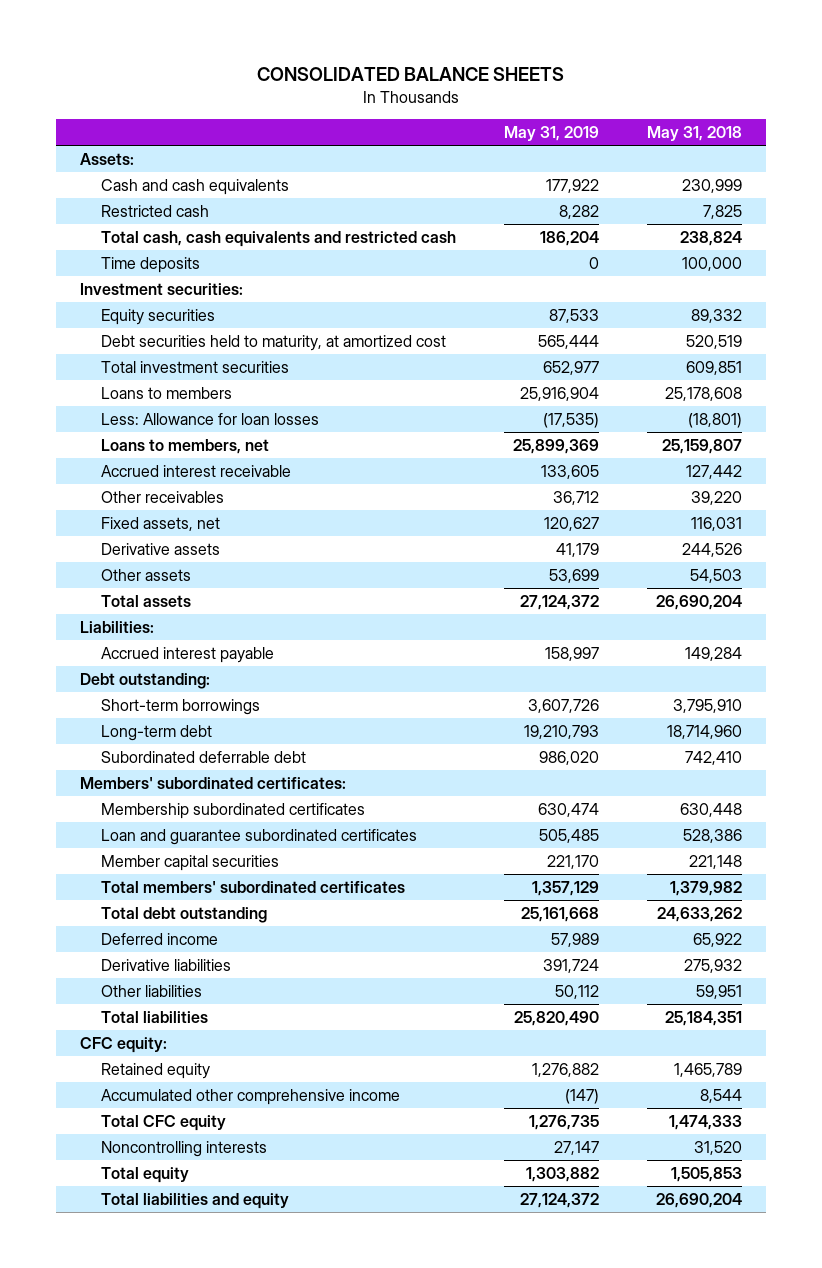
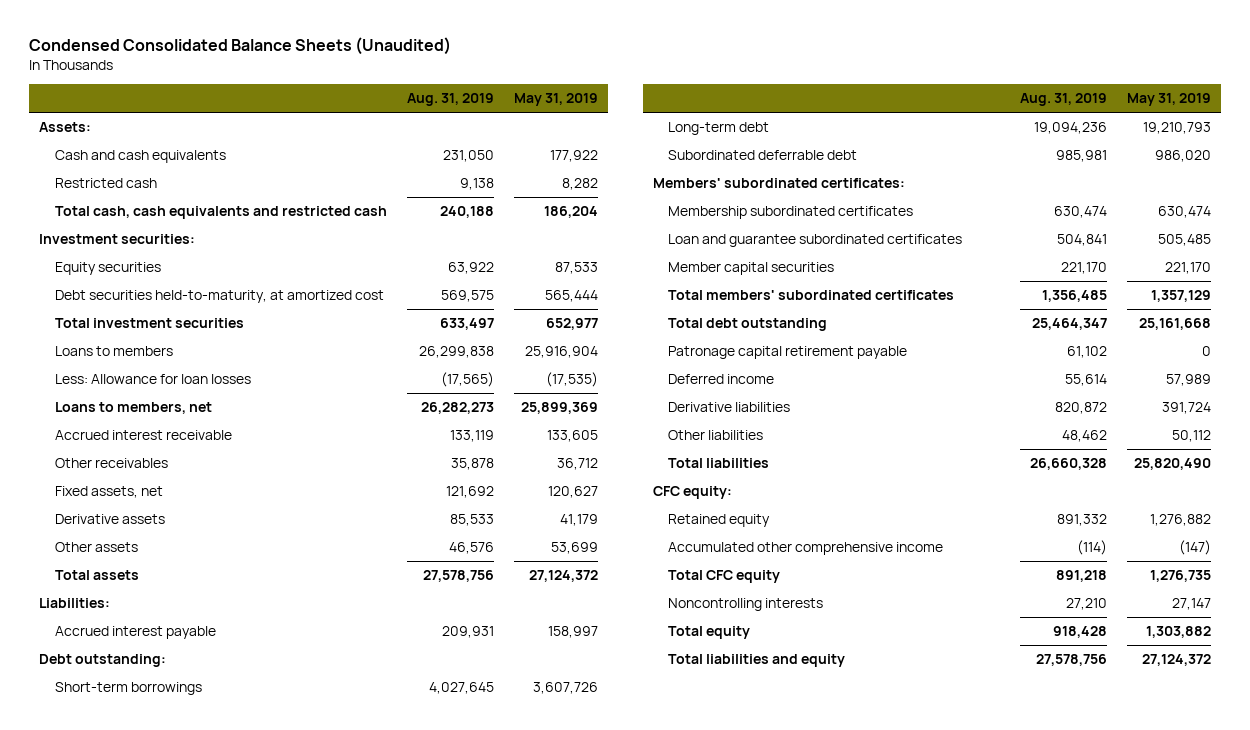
- CONSOLIDATED BALANCE SHEETS
+ Condensed Consolidated Balance Sheets (Unaudited)
- | May 31, 2019 | May 31, 2018
+ | Aug. 31, 2019 | May 31, 2019
- Time deposits | 0 | 100,000
- Debt securities held to maturity, at amortized cost | 565,444 | 520,519
+ Debt securities held-to-maturity, at amortized cost | 569,575 | 565,444
+ Patronage capital retirement payable | 61,102 | 0

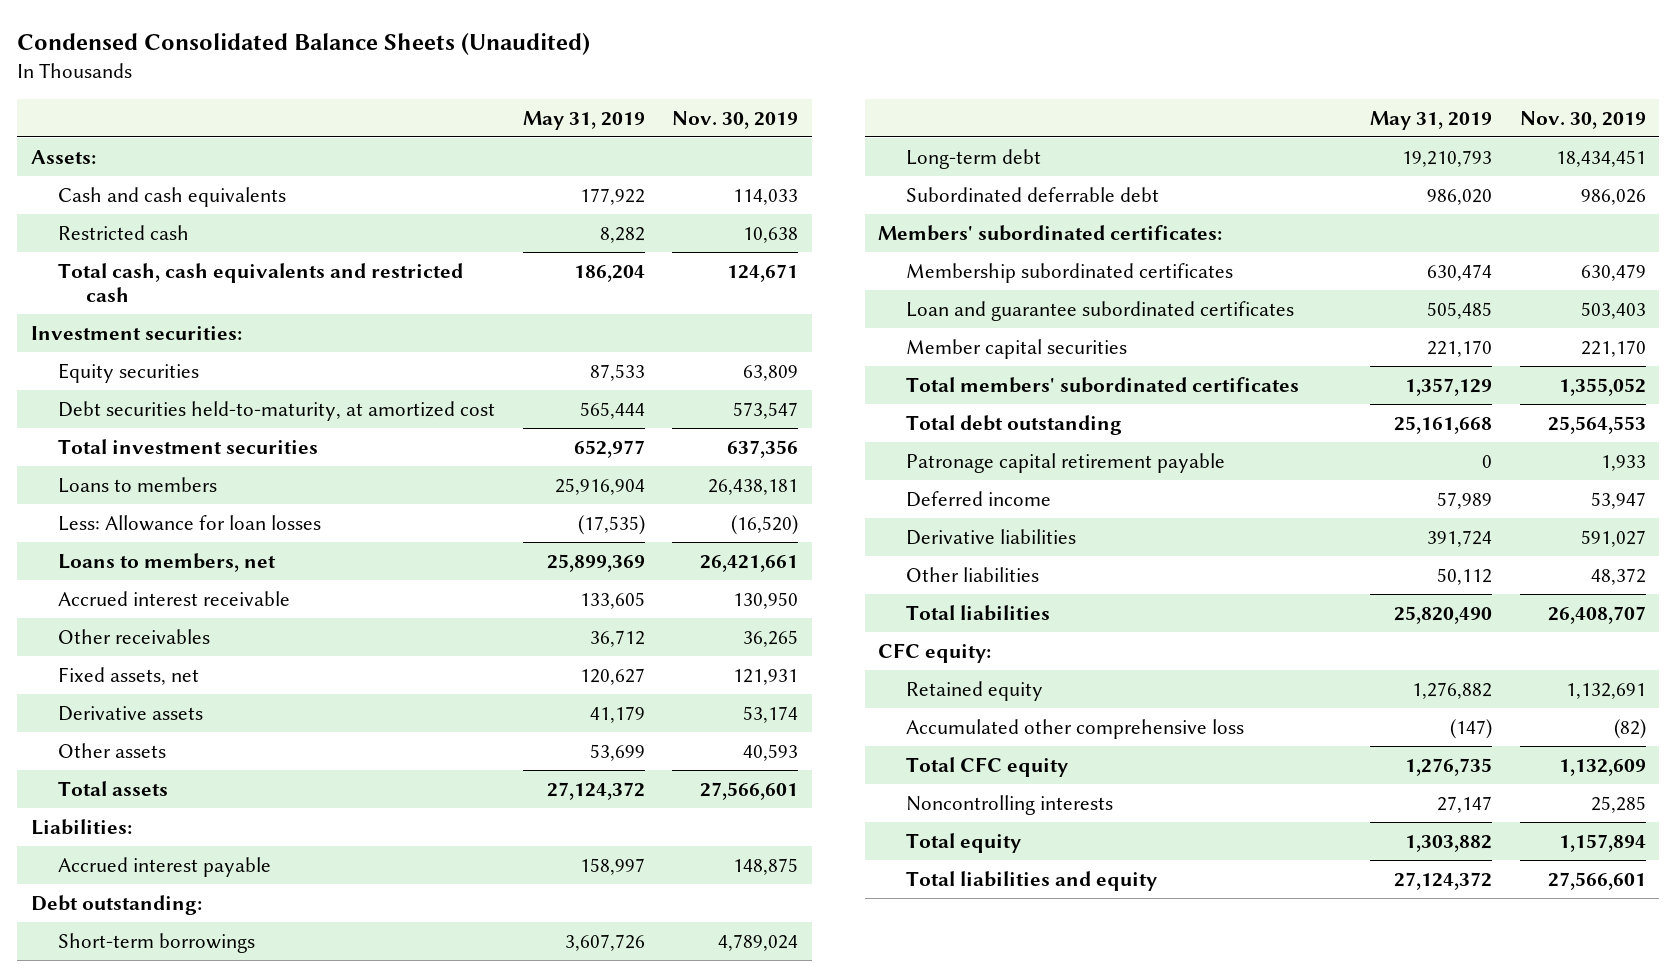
- | Aug. 31, 2019 | May 31, 2019
+ | May 31, 2019 | Nov. 30, 2019
- Accumulated other comprehensive income | (114) | (147)
+ Accumulated other comprehensive loss | (147) | (82)

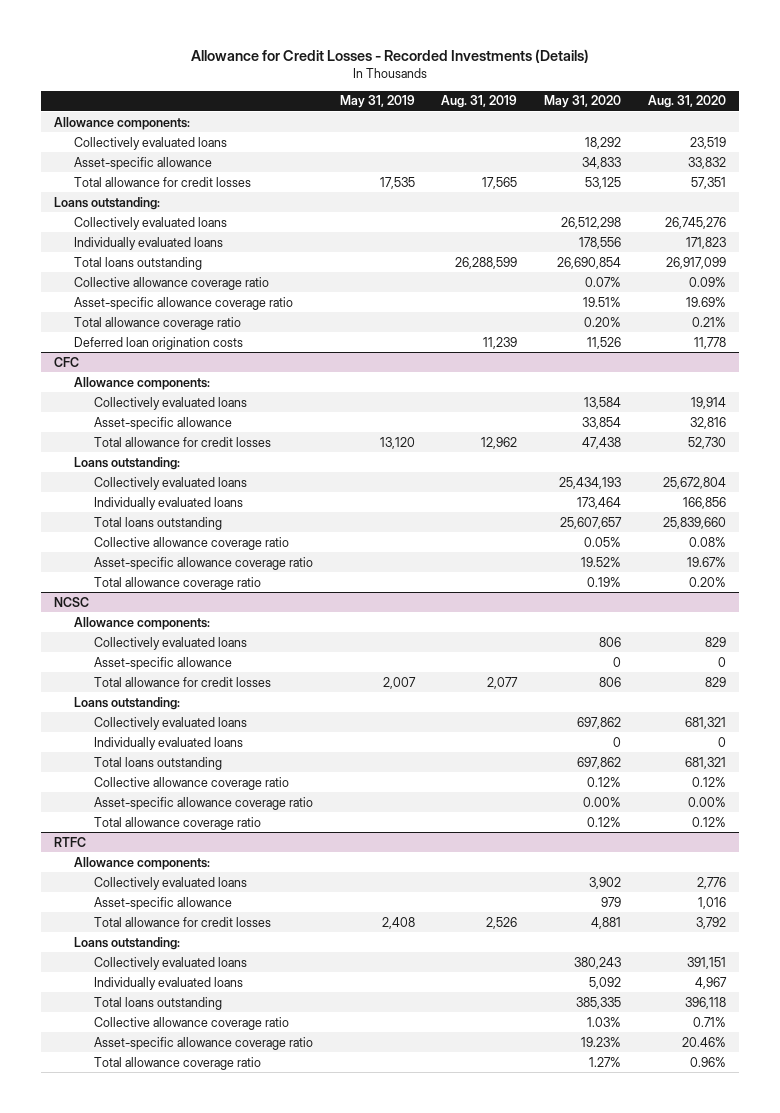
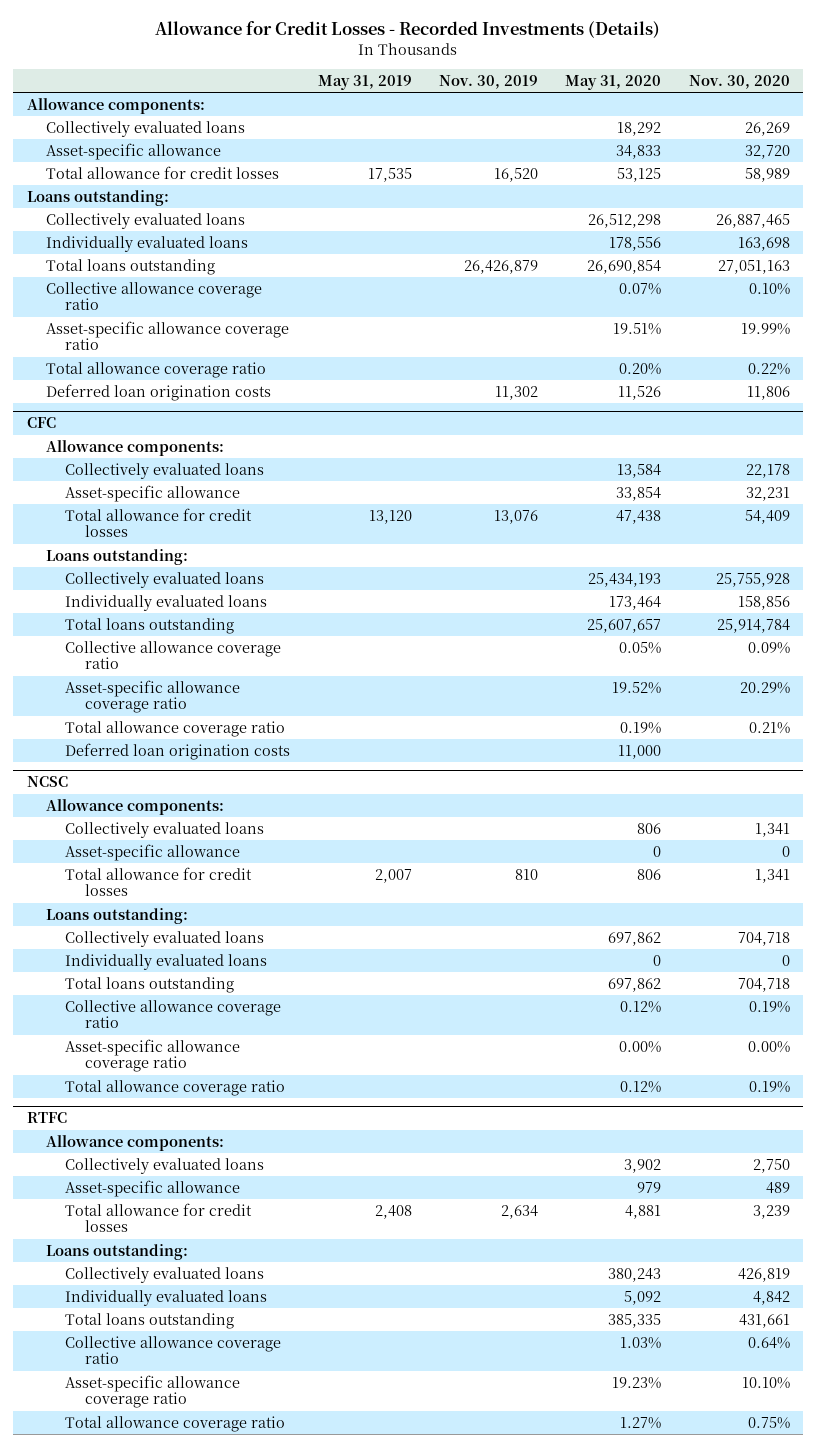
- | May 31, 2019 | Aug. 31, 2019 | May 31, 2020 | Aug. 31, 2020
+ | May 31, 2019 | Nov. 30, 2019 | May 31, 2020 | Nov. 30, 2020
@ CFC
+ Deferred loan origination costs | | | 11,000 |

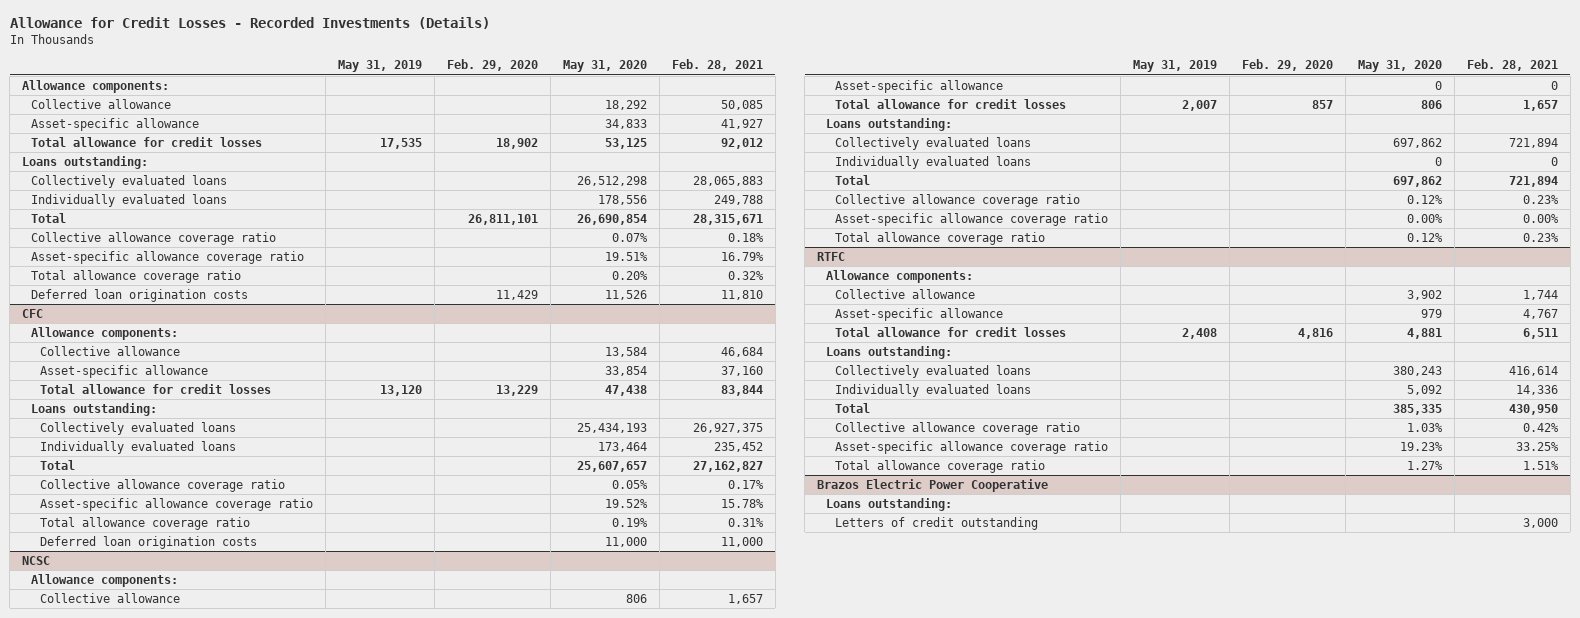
- | May 31, 2019 | Nov. 30, 2019 | May 31, 2020 | Nov. 30, 2020
+ | May 31, 2019 | Feb. 29, 2020 | May 31, 2020 | Feb. 28, 2021
- Collectively evaluated loans | | | 18,292 | 26,269
+ Collective allowance | | | 18,292 | 50,085
- Total loans outstanding | | 26,426,879 | 26,690,854 | 27,051,163
+ Total | | 26,811,101 | 26,690,854 | 28,315,671
@ CFC
- Collectively evaluated loans | | | 13,584 | 22,178
+ Collective allowance | | | 13,584 | 46,684
- Total loans outstanding | | | 25,607,657 | 25,914,784
+ Total | | | 25,607,657 | 27,162,827
@ NCSC
- Collectively evaluated loans | | | 806 | 1,341
+ Collective allowance | | | 806 | 1,657
- Total loans outstanding | | | 697,862 | 704,718
+ Total | | | 697,862 | 721,894
@ RTFC
- Collectively evaluated loans | | | 3,902 | 2,750
+ Collective allowance | | | 3,902 | 1,744
- Total loans outstanding | | | 385,335 | 431,661
+ Total | | | 385,335 | 430,950
+ Brazos Electric Power Cooperative
+ Loans outstanding:
+ Letters of credit outstanding | | | | 3,000

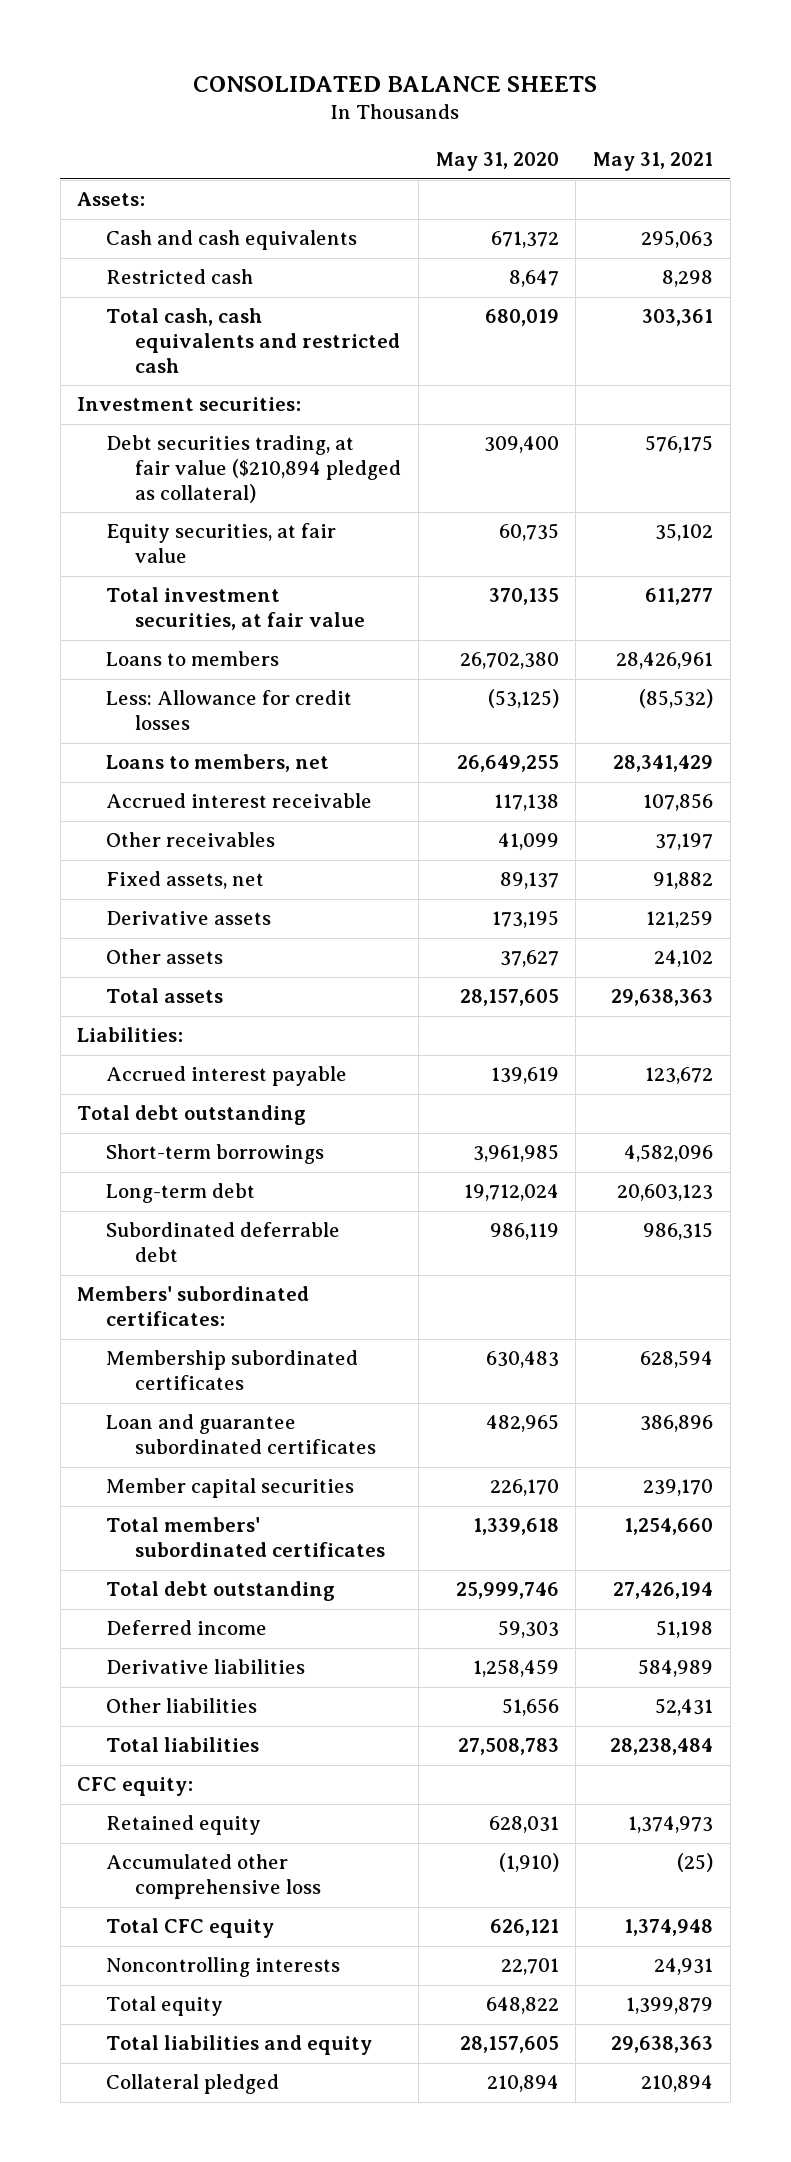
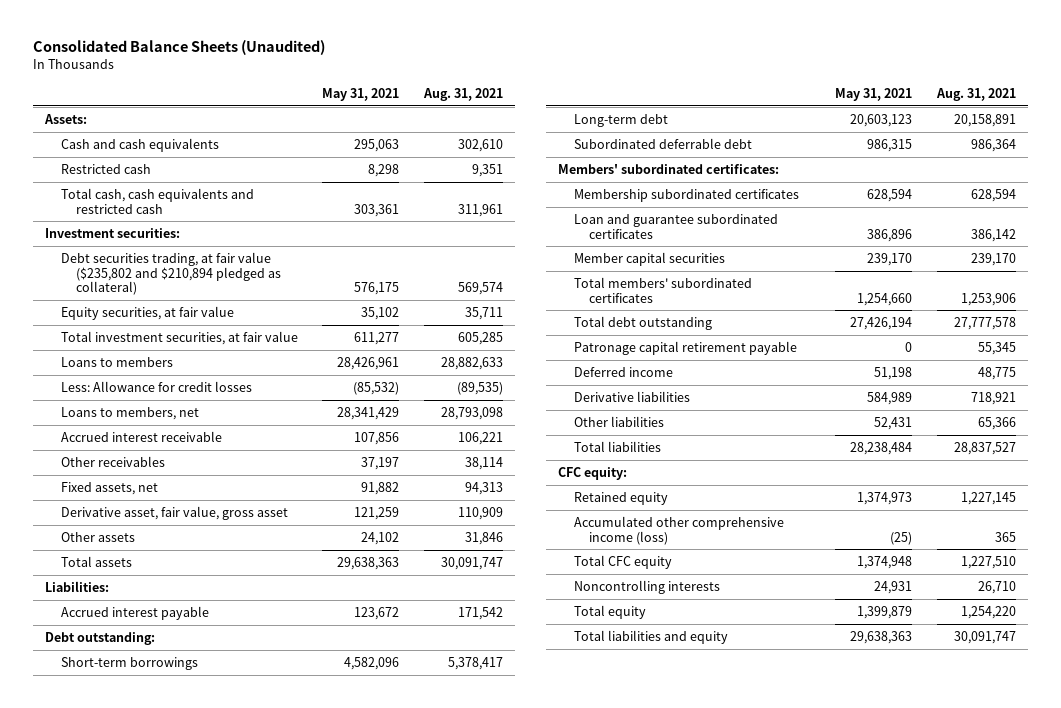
- CONSOLIDATED BALANCE SHEETS
+ Consolidated Balance Sheets (Unaudited)
- | May 31, 2020 | May 31, 2021
+ | May 31, 2021 | Aug. 31, 2021
- Debt securities trading, at fair value ($210,894 pledged as collateral) | 309,400 | 576,175
+ Debt securities trading, at fair value ($235,802 and $210,894 pledged as collateral) | 576,175 | 569,574
- Derivative assets | 173,195 | 121,259
+ Derivative asset, fair value, gross asset | 121,259 | 110,909
- Total debt outstanding
+ Debt outstanding:
+ Patronage capital retirement payable | 0 | 55,345
- Accumulated other comprehensive loss | (1,910) | (25)
+ Accumulated other comprehensive income (loss) | (25) | 365
- Collateral pledged | 210,894 | 210,894

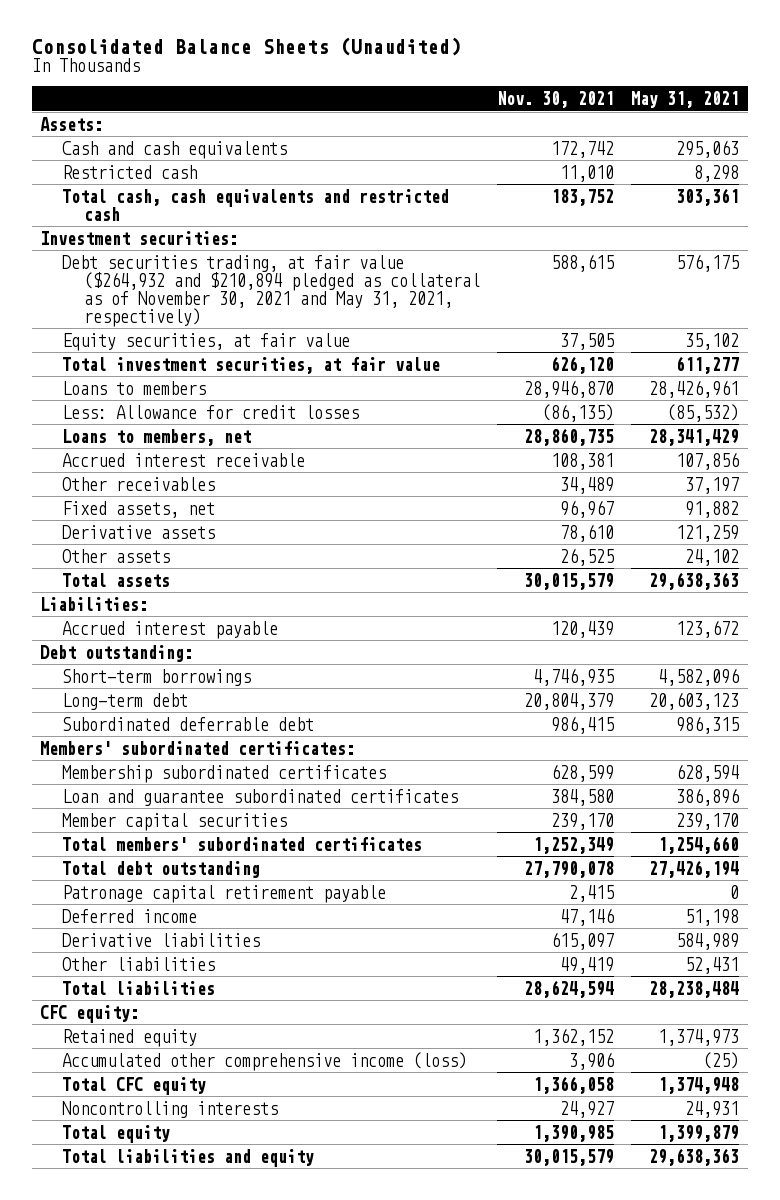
- | May 31, 2021 | Aug. 31, 2021
+ | Nov. 30, 2021 | May 31, 2021
- Debt securities trading, at fair value ($235,802 and $210,894 pledged as collateral) | 576,175 | 569,574
+ Debt securities trading, at fair value ($264,932 and $210,894 pledged as collateral as of November 30, 2021 and May 31, 2021, respectively) | 588,615 | 576,175
- Derivative asset, fair value, gross asset | 121,259 | 110,909
+ Derivative assets | 78,610 | 121,259

